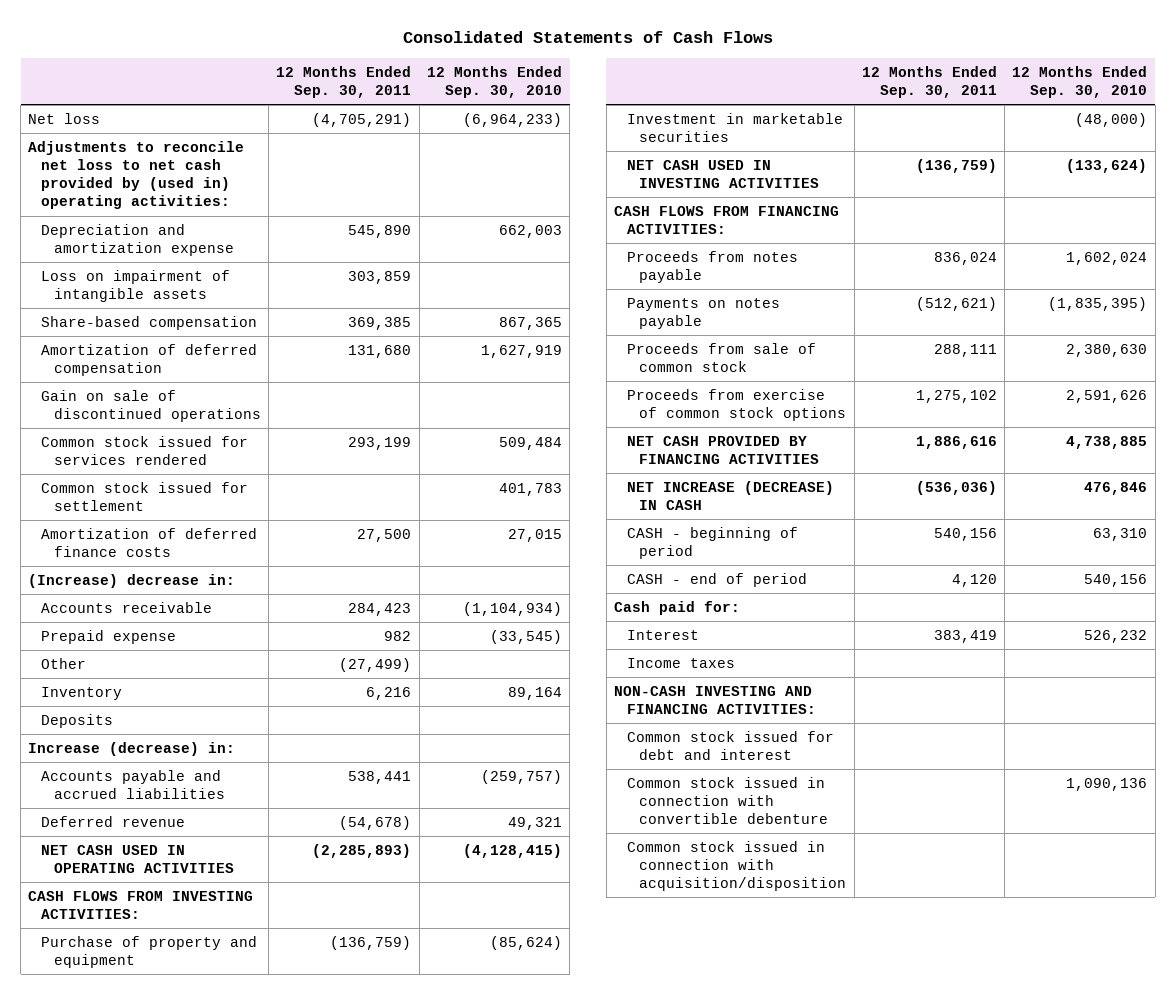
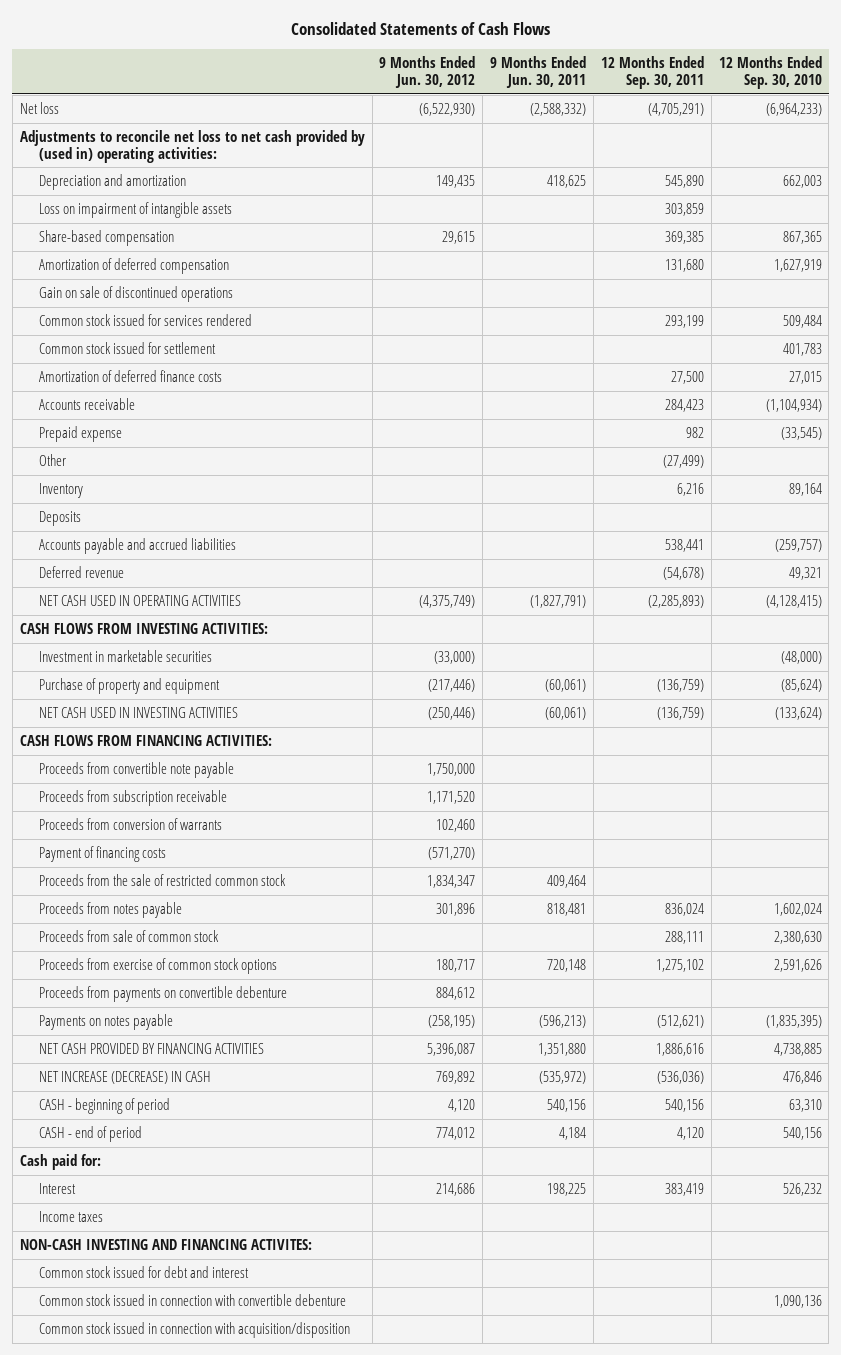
- | 12 Months Ended Sep. 30, 2011 | 12 Months Ended Sep. 30, 2010
+ | 9 Months Ended Jun. 30, 2012 | 9 Months Ended Jun. 30, 2011 | 12 Months Ended Sep. 30, 2011 | 12 Months Ended Sep. 30, 2010
- Depreciation and amortization expense | 545,890 | 662,003
+ Depreciation and amortization | 149,435 | 418,625 | 545,890 | 662,003
- (Increase) decrease in:
- Increase (decrease) in:
moved down: Purchase of property and equipment | (217,446) | (60,061) | (136,759) | (85,624)
+ Proceeds from convertible note payable | 1,750,000 | | |
+ Proceeds from subscription receivable | 1,171,520 | | |
+ Proceeds from conversion of warrants | 102,460 | | |
+ Payment of financing costs | (571,270) | | |
+ Proceeds from the sale of restricted common stock | 1,834,347 | 409,464 | |
+ Proceeds from payments on convertible debenture | 884,612 | | |
moved down: Payments on notes payable | (258,195) | (596,213) | (512,621) | (1,835,395)
- NON-CASH INVESTING AND FINANCING ACTIVITIES:
+ NON-CASH INVESTING AND FINANCING ACTIVITES:

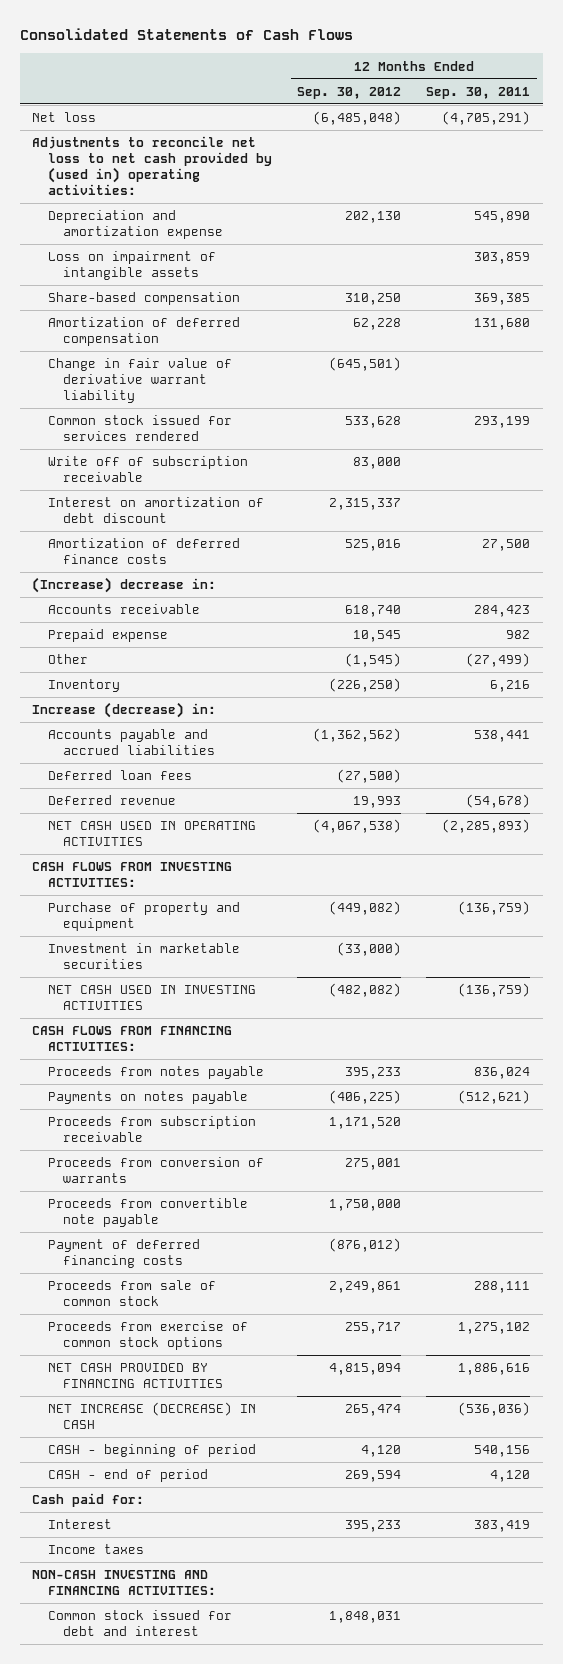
- | 9 Months Ended Jun. 30, 2012 | 9 Months Ended Jun. 30, 2011 | 12 Months Ended Sep. 30, 2011 | 12 Months Ended Sep. 30, 2010
+ | 12 Months Ended Sep. 30, 2012 | 12 Months Ended Sep. 30, 2011
- Depreciation and amortization | 149,435 | 418,625 | 545,890 | 662,003
+ Depreciation and amortization expense | 202,130 | 545,890
- Gain on sale of discontinued operations
+ Change in fair value of derivative warrant liability | (645,501) |
- Common stock issued for settlement | | | | 401,783
+ Write off of subscription receivable | 83,000 |
+ Interest on amortization of debt discount | 2,315,337 |
+ (Increase) decrease in:
- Deposits
+ Increase (decrease) in:
+ Deferred loan fees | (27,500) |
moved down: Investment in marketable securities | (33,000) |
moved up: Proceeds from notes payable | 395,233 | 836,024
moved up: Payments on notes payable | (406,225) | (512,621)
- Payment of financing costs | (571,270) | | |
- Proceeds from the sale of restricted common stock | 1,834,347 | 409,464 | |
moved down: Proceeds from convertible note payable | 1,750,000 |
+ Payment of deferred financing costs | (876,012) |
- Proceeds from payments on convertible debenture | 884,612 | | |
- NON-CASH INVESTING AND FINANCING ACTIVITES:
+ NON-CASH INVESTING AND FINANCING ACTIVITIES:
- Common stock issued in connection with convertible debenture | | | | 1,090,136
- Common stock issued in connection with acquisition/disposition

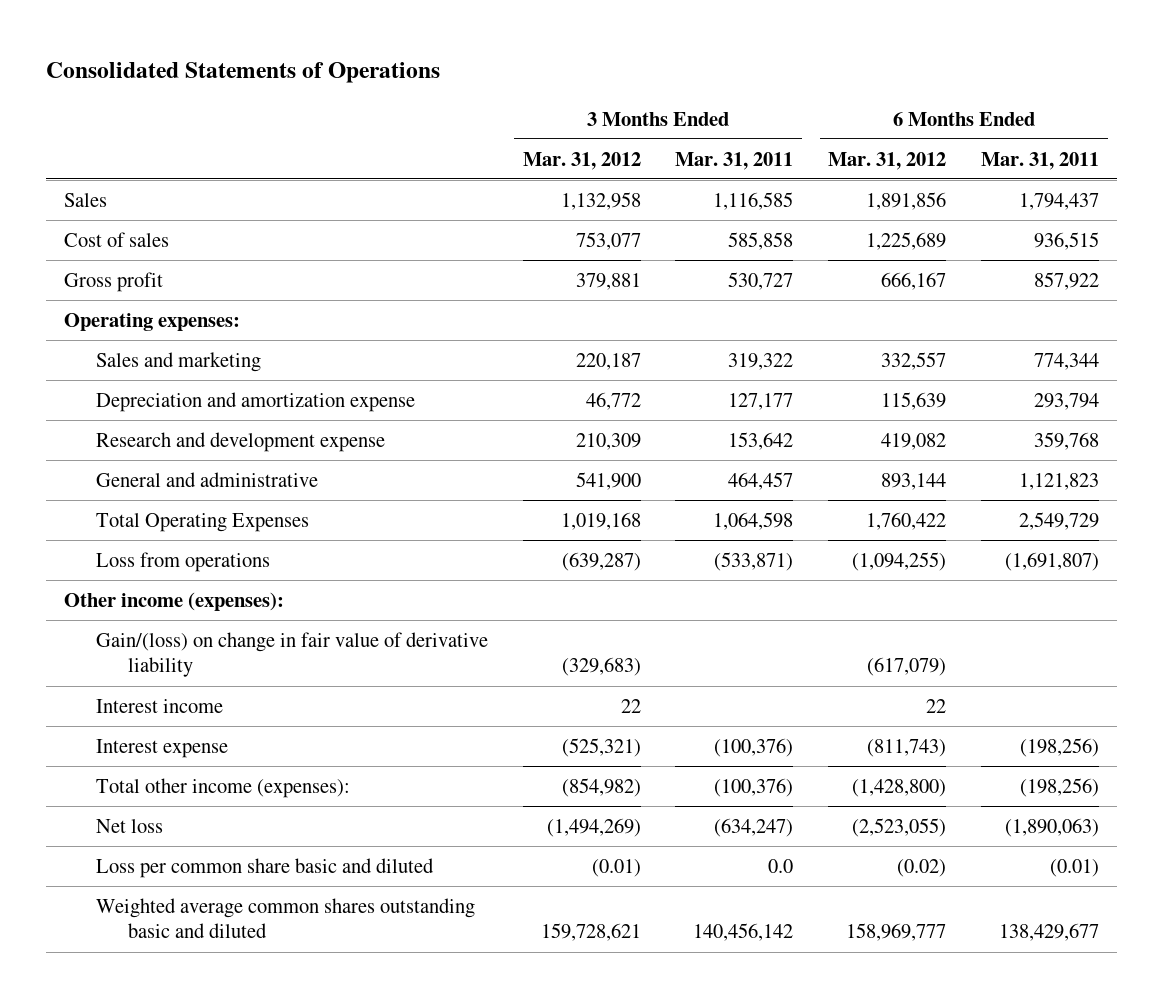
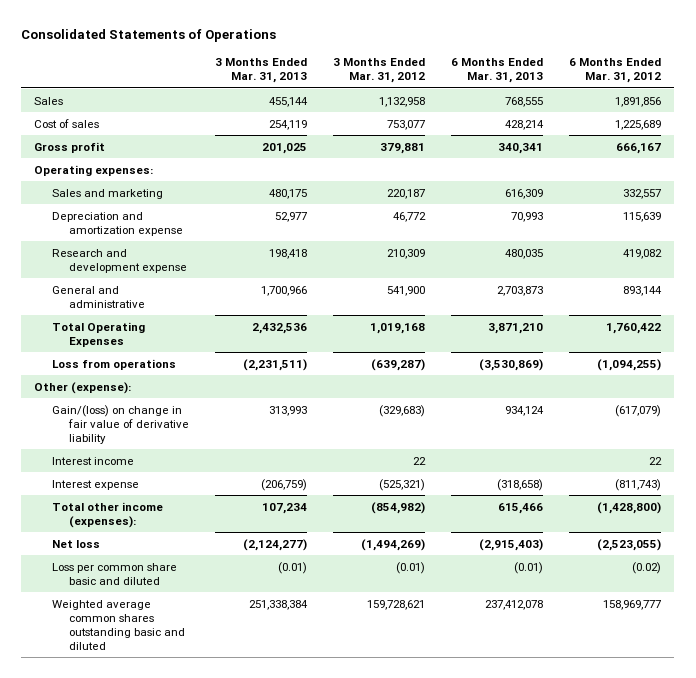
- | 3 Months Ended Mar. 31, 2012 | 3 Months Ended Mar. 31, 2011 | 6 Months Ended Mar. 31, 2012 | 6 Months Ended Mar. 31, 2011
+ | 3 Months Ended Mar. 31, 2013 | 3 Months Ended Mar. 31, 2012 | 6 Months Ended Mar. 31, 2013 | 6 Months Ended Mar. 31, 2012
- Other income (expenses):
+ Other (expense):

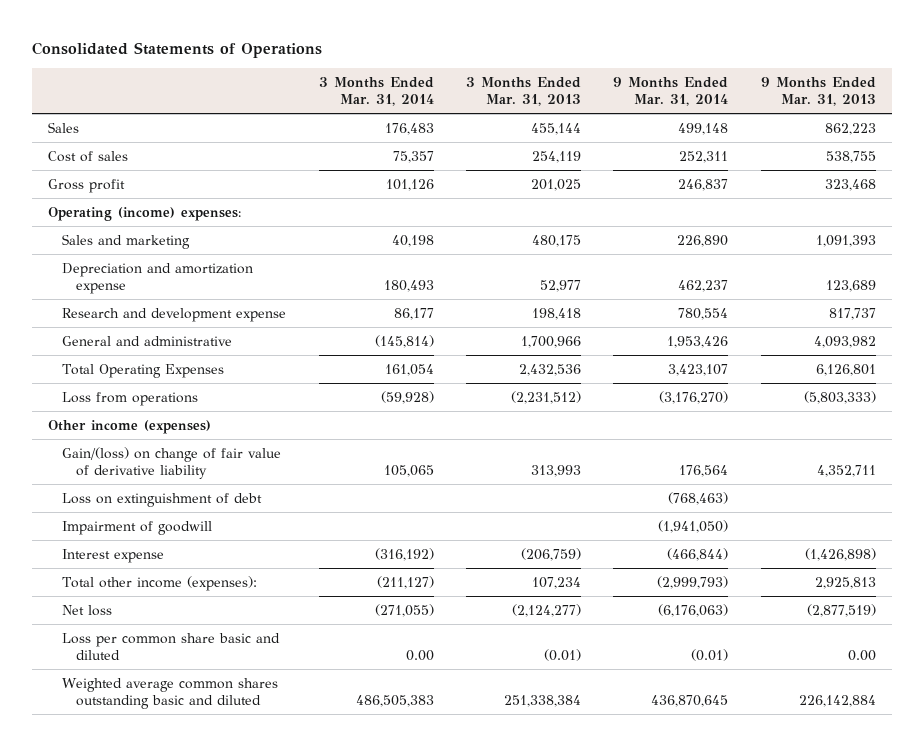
- | 3 Months Ended Mar. 31, 2013 | 3 Months Ended Mar. 31, 2012 | 6 Months Ended Mar. 31, 2013 | 6 Months Ended Mar. 31, 2012
+ | 3 Months Ended Mar. 31, 2014 | 3 Months Ended Mar. 31, 2013 | 9 Months Ended Mar. 31, 2014 | 9 Months Ended Mar. 31, 2013
- Operating expenses:
+ Operating (income) expenses:
- Loss from operations | (2,231,511) | (639,287) | (3,530,869) | (1,094,255)
- Other (expense):
- Gain/(loss) on change in fair value of derivative liability | 313,993 | (329,683) | 934,124 | (617,079)
- Interest income | | 22 | | 22
+ Loss from operations | (59,928) | (2,231,512) | (3,176,270) | (5,803,333)
+ Other income (expenses)
+ Gain/(loss) on change of fair value of derivative liability | 105,065 | 313,993 | 176,564 | 4,352,711
+ Loss on extinguishment of debt | | | (768,463) |
+ Impairment of goodwill | | | (1,941,050) |

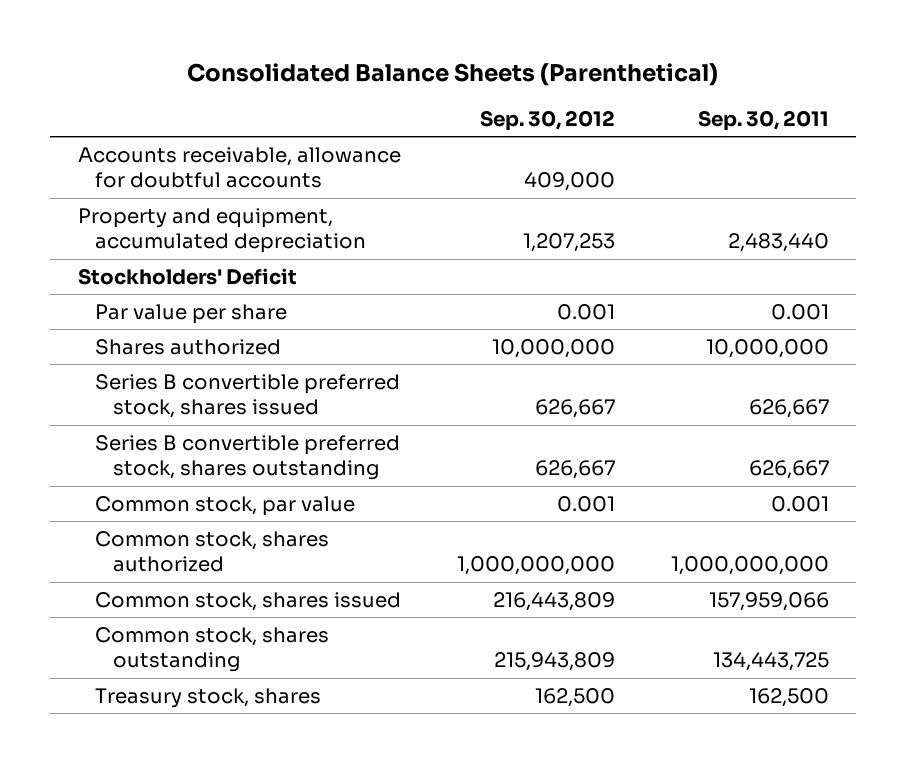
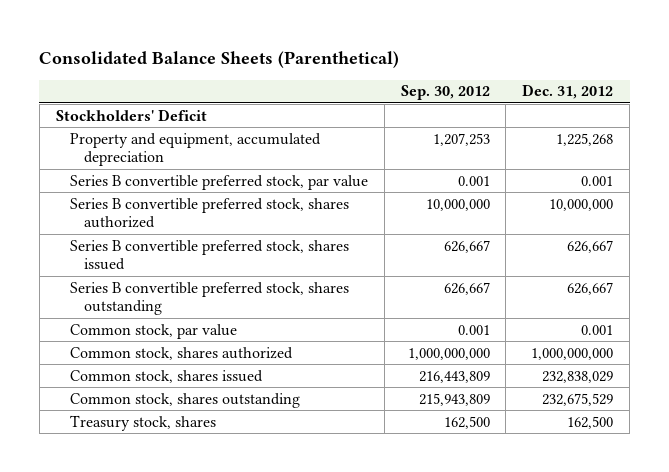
- | Sep. 30, 2012 | Sep. 30, 2011
+ | Sep. 30, 2012 | Dec. 31, 2012
- Accounts receivable, allowance for doubtful accounts | 409,000 |
- Par value per share | 0.001 | 0.001
- Shares authorized | 10,000,000 | 10,000,000
moved down: Property and equipment, accumulated depreciation | 1,207,253 | 1,225,268
+ Series B convertible preferred stock, par value | 0.001 | 0.001
+ Series B convertible preferred stock, shares authorized | 10,000,000 | 10,000,000

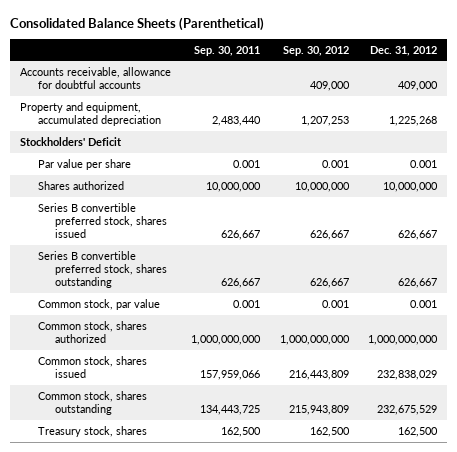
- | Sep. 30, 2012 | Dec. 31, 2012
+ | Sep. 30, 2011 | Sep. 30, 2012 | Dec. 31, 2012
+ Accounts receivable, allowance for doubtful accounts | | 409,000 | 409,000
- Series B convertible preferred stock, par value | 0.001 | 0.001
- Series B convertible preferred stock, shares authorized | 10,000,000 | 10,000,000
moved down: Stockholders' Deficit
+ Par value per share | 0.001 | 0.001 | 0.001
+ Shares authorized | 10,000,000 | 10,000,000 | 10,000,000

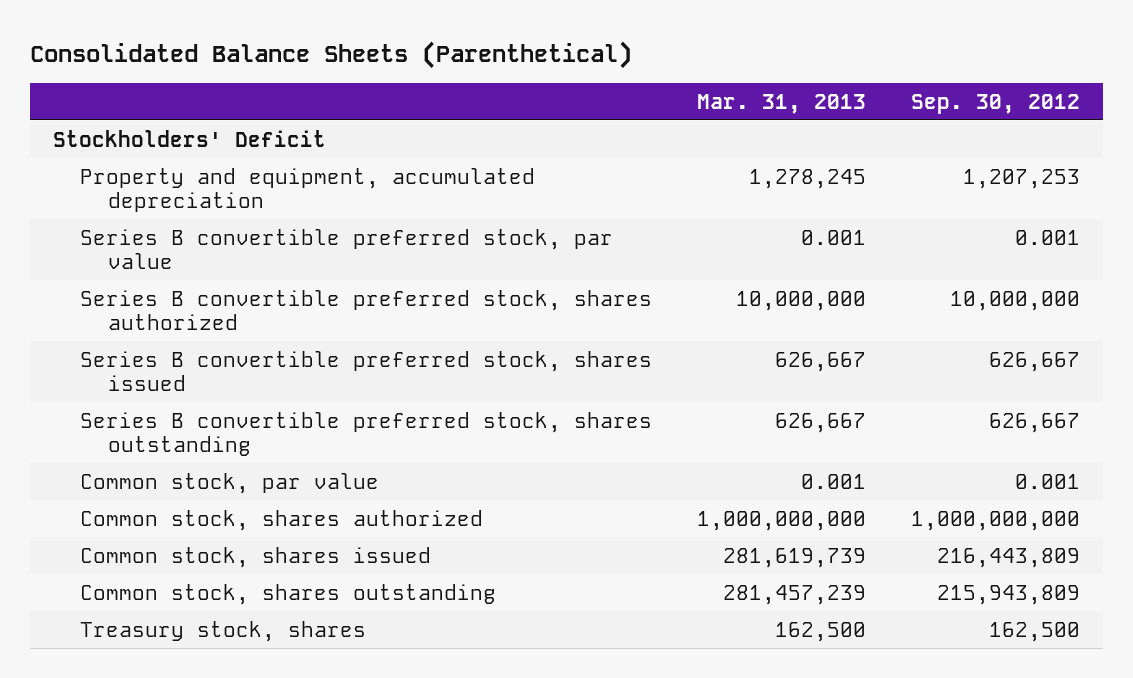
- | Sep. 30, 2011 | Sep. 30, 2012 | Dec. 31, 2012
+ | Mar. 31, 2013 | Sep. 30, 2012
- Accounts receivable, allowance for doubtful accounts | | 409,000 | 409,000
- Par value per share | 0.001 | 0.001 | 0.001
- Shares authorized | 10,000,000 | 10,000,000 | 10,000,000
moved down: Property and equipment, accumulated depreciation | 1,278,245 | 1,207,253
+ Series B convertible preferred stock, par value | 0.001 | 0.001
+ Series B convertible preferred stock, shares authorized | 10,000,000 | 10,000,000

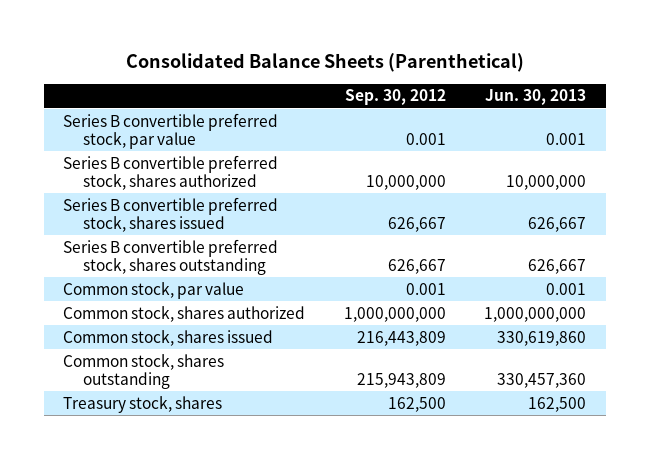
- | Mar. 31, 2013 | Sep. 30, 2012
+ | Sep. 30, 2012 | Jun. 30, 2013
- Stockholders' Deficit
- Property and equipment, accumulated depreciation | 1,278,245 | 1,207,253

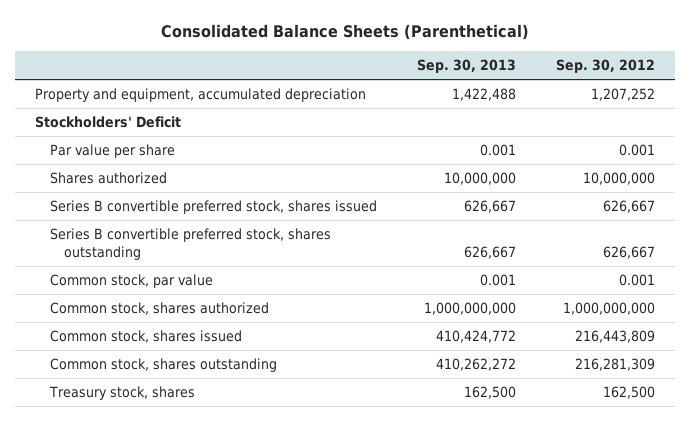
- | Sep. 30, 2012 | Jun. 30, 2013
+ | Sep. 30, 2013 | Sep. 30, 2012
- Series B convertible preferred stock, par value | 0.001 | 0.001
- Series B convertible preferred stock, shares authorized | 10,000,000 | 10,000,000
+ Property and equipment, accumulated depreciation | 1,422,488 | 1,207,252
+ Stockholders' Deficit
+ Par value per share | 0.001 | 0.001
+ Shares authorized | 10,000,000 | 10,000,000
- Common stock, shares outstanding | 215,943,809 | 330,457,360
+ Common stock, shares outstanding | 410,262,272 | 216,281,309

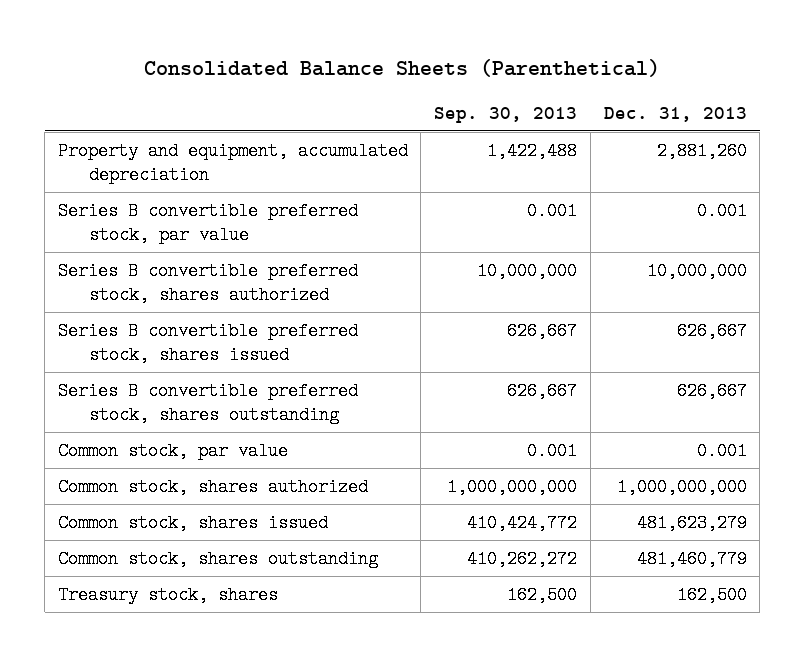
- | Sep. 30, 2013 | Sep. 30, 2012
+ | Sep. 30, 2013 | Dec. 31, 2013
- Stockholders' Deficit
- Par value per share | 0.001 | 0.001
- Shares authorized | 10,000,000 | 10,000,000
+ Series B convertible preferred stock, par value | 0.001 | 0.001
+ Series B convertible preferred stock, shares authorized | 10,000,000 | 10,000,000

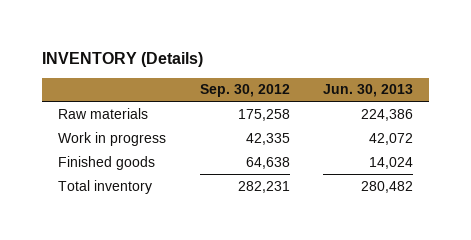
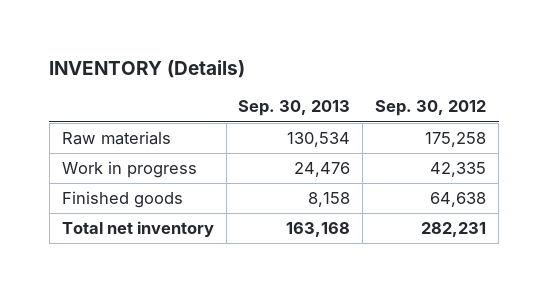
- | Sep. 30, 2012 | Jun. 30, 2013
+ | Sep. 30, 2013 | Sep. 30, 2012
- Total inventory | 282,231 | 280,482
+ Total net inventory | 163,168 | 282,231

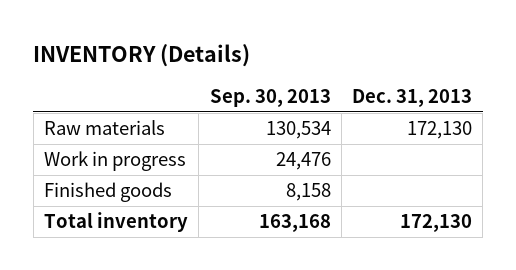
- | Sep. 30, 2013 | Sep. 30, 2012
+ | Sep. 30, 2013 | Dec. 31, 2013
- Total net inventory | 163,168 | 282,231
+ Total inventory | 163,168 | 172,130

